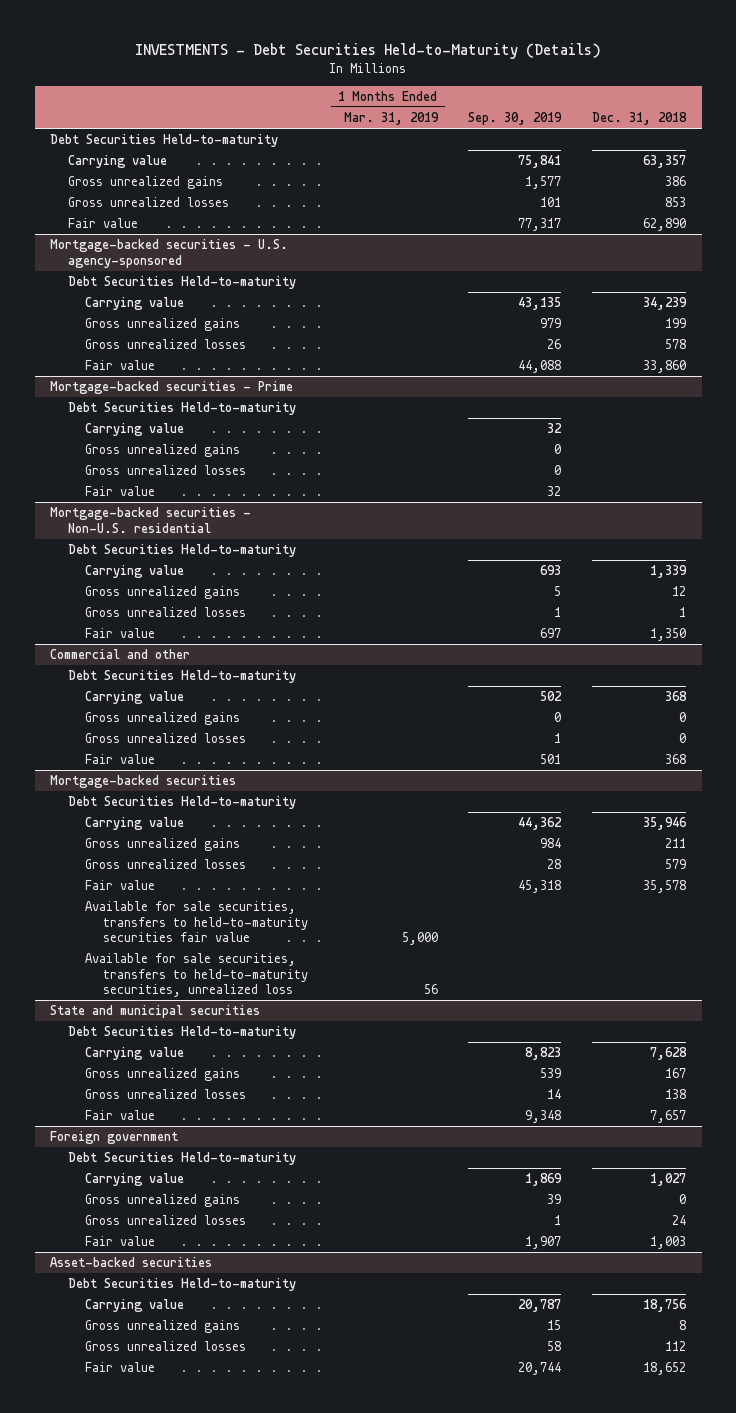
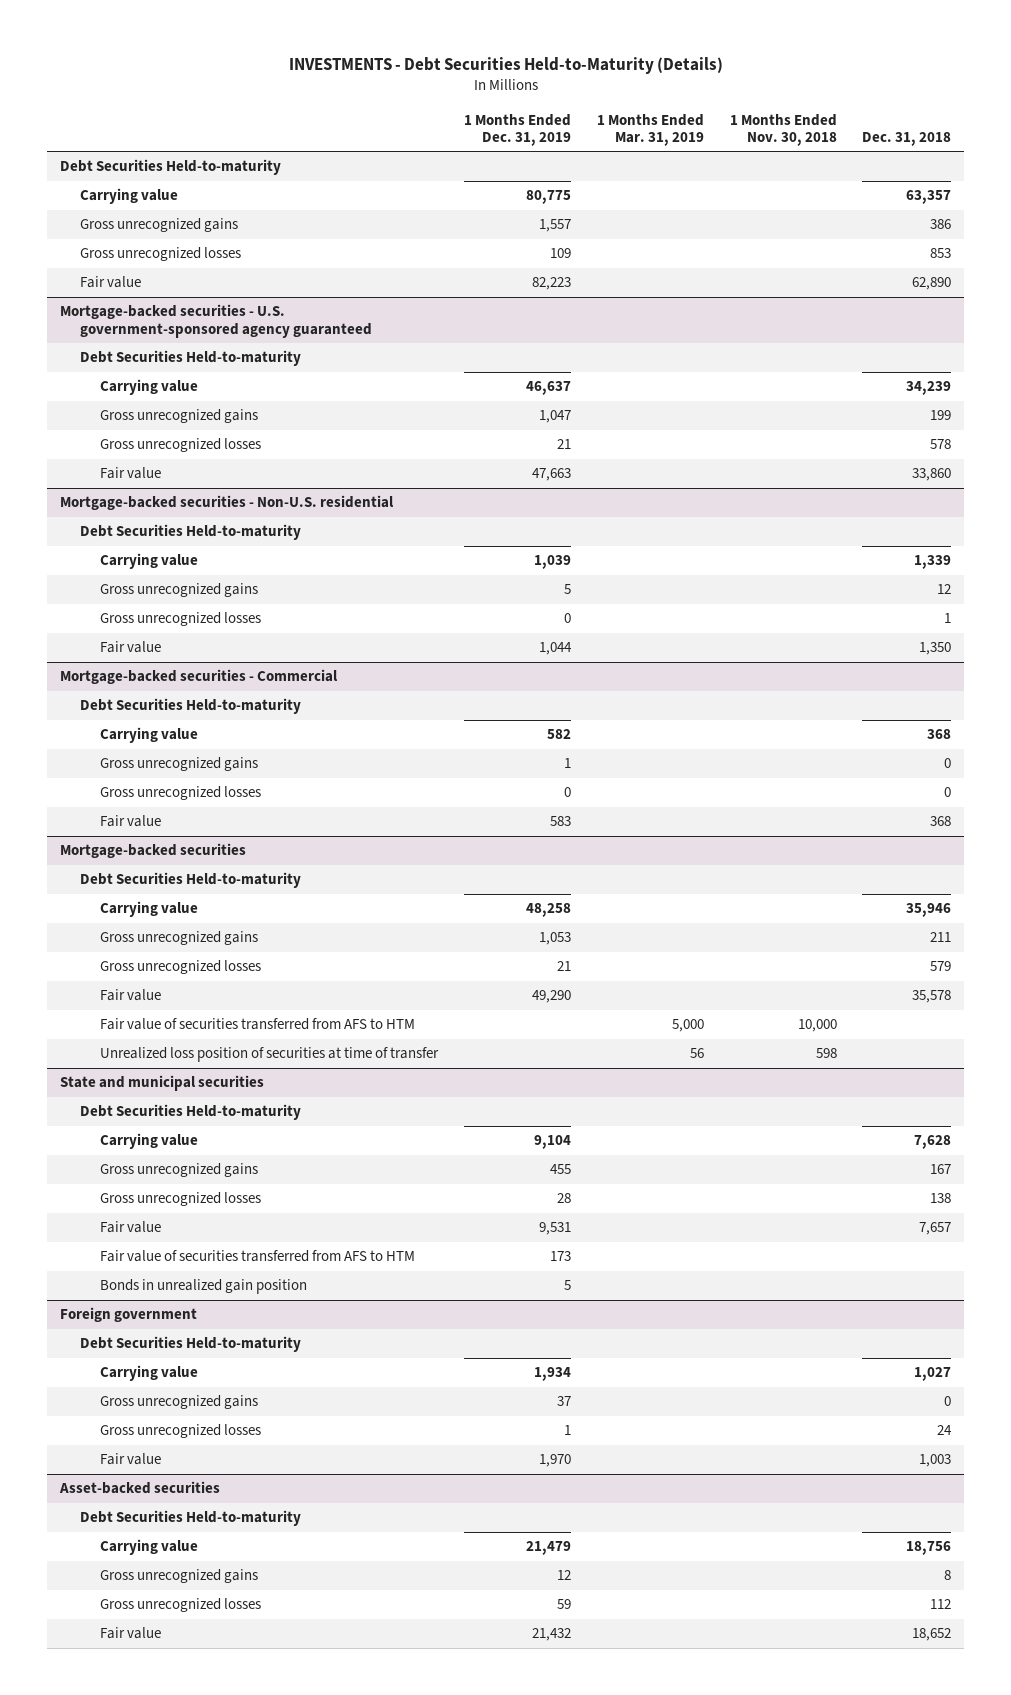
- | 1 Months Ended Mar. 31, 2019 | Sep. 30, 2019 | Dec. 31, 2018
+ | 1 Months Ended Dec. 31, 2019 | 1 Months Ended Mar. 31, 2019 | 1 Months Ended Nov. 30, 2018 | Dec. 31, 2018
- Gross unrealized gains | | 1,577 | 386
- Gross unrealized losses | | 101 | 853
+ Gross unrecognized gains | 1,557 | | | 386
+ Gross unrecognized losses | 109 | | | 853
- Mortgage-backed securities - U.S. agency-sponsored
+ Mortgage-backed securities - U.S. government-sponsored agency guaranteed
- Gross unrealized gains | | 979 | 199
- Gross unrealized losses | | 26 | 578
+ Gross unrecognized gains | 1,047 | | | 199
+ Gross unrecognized losses | 21 | | | 578
- Mortgage-backed securities - Prime
- Debt Securities Held-to-maturity
- Carrying value | | 32 |
- Gross unrealized gains | | 0 |
- Gross unrealized losses | | 0 |
- Fair value | | 32 |
@ Mortgage-backed securities - Non-U.S. residential
- Gross unrealized gains | | 5 | 12
- Gross unrealized losses | | 1 | 1
+ Gross unrecognized gains | 5 | | | 12
+ Gross unrecognized losses | 0 | | | 1
- Commercial and other
+ Mortgage-backed securities - Commercial
- Gross unrealized gains | | 0 | 0
- Gross unrealized losses | | 1 | 0
+ Gross unrecognized gains | 1 | | | 0
+ Gross unrecognized losses | 0 | | | 0
@ Mortgage-backed securities
- Gross unrealized gains | | 984 | 211
- Gross unrealized losses | | 28 | 579
+ Gross unrecognized gains | 1,053 | | | 211
+ Gross unrecognized losses | 21 | | | 579
- Available for sale securities, transfers to held-to-maturity securities fair value | 5,000 | |
- Available for sale securities, transfers to held-to-maturity securities, unrealized loss | 56 | |
+ Fair value of securities transferred from AFS to HTM | | 5,000 | 10,000 |
+ Unrealized loss position of securities at time of transfer | | 56 | 598 |
@ State and municipal securities
- Gross unrealized gains | | 539 | 167
- Gross unrealized losses | | 14 | 138
+ Gross unrecognized gains | 455 | | | 167
+ Gross unrecognized losses | 28 | | | 138
+ Fair value of securities transferred from AFS to HTM | 173 | | |
+ Bonds in unrealized gain position | 5 | | |
@ Foreign government
- Gross unrealized gains | | 39 | 0
- Gross unrealized losses | | 1 | 24
+ Gross unrecognized gains | 37 | | | 0
+ Gross unrecognized losses | 1 | | | 24
@ Asset-backed securities
- Gross unrealized gains | | 15 | 8
- Gross unrealized losses | | 58 | 112
+ Gross unrecognized gains | 12 | | | 8
+ Gross unrecognized losses | 59 | | | 112

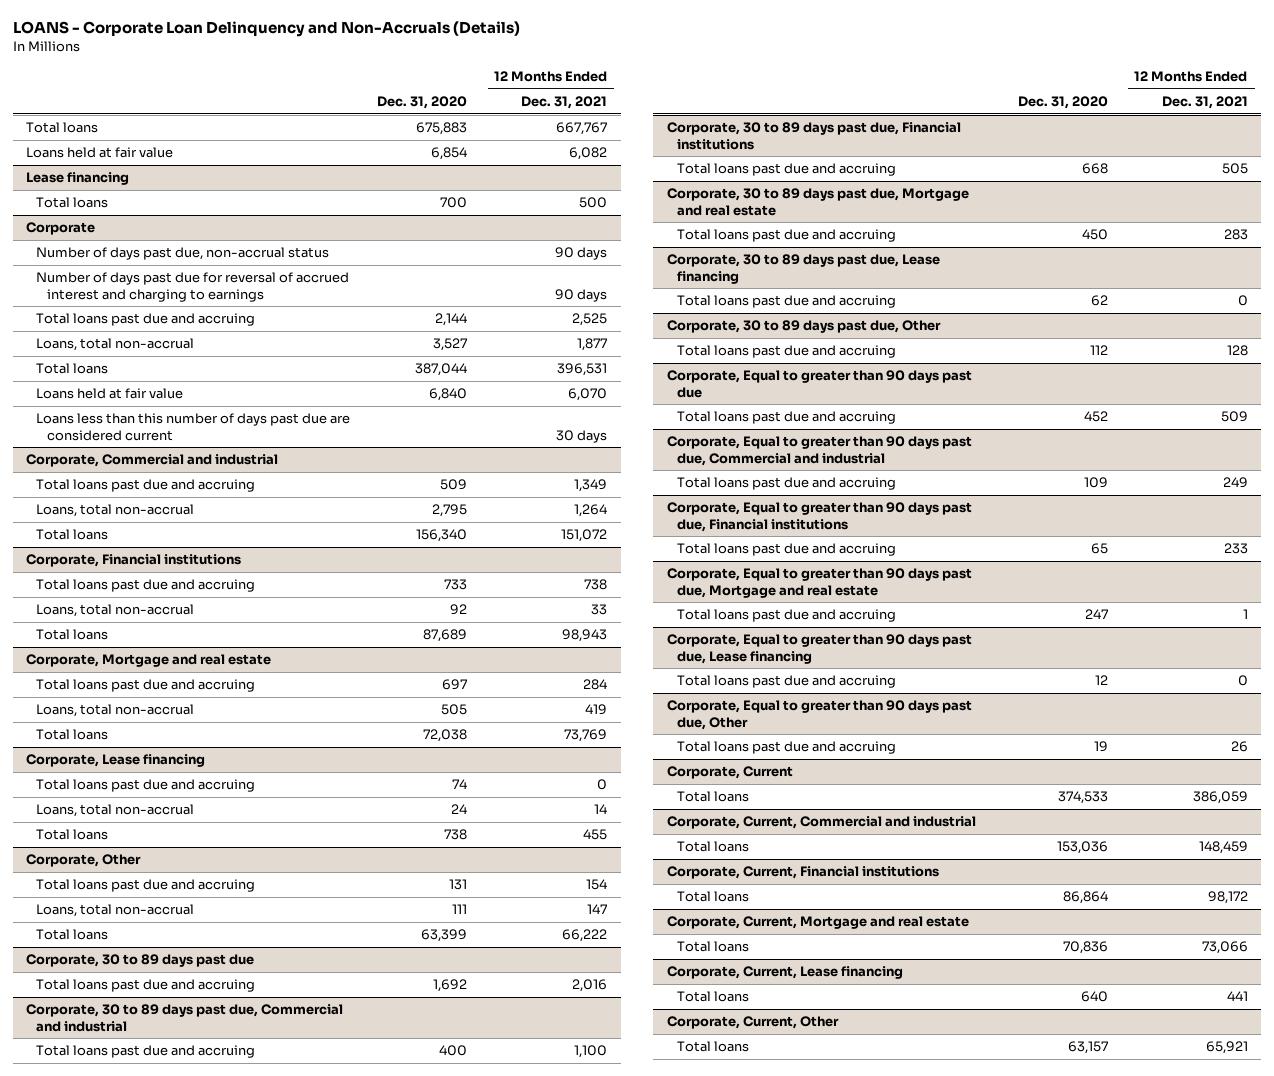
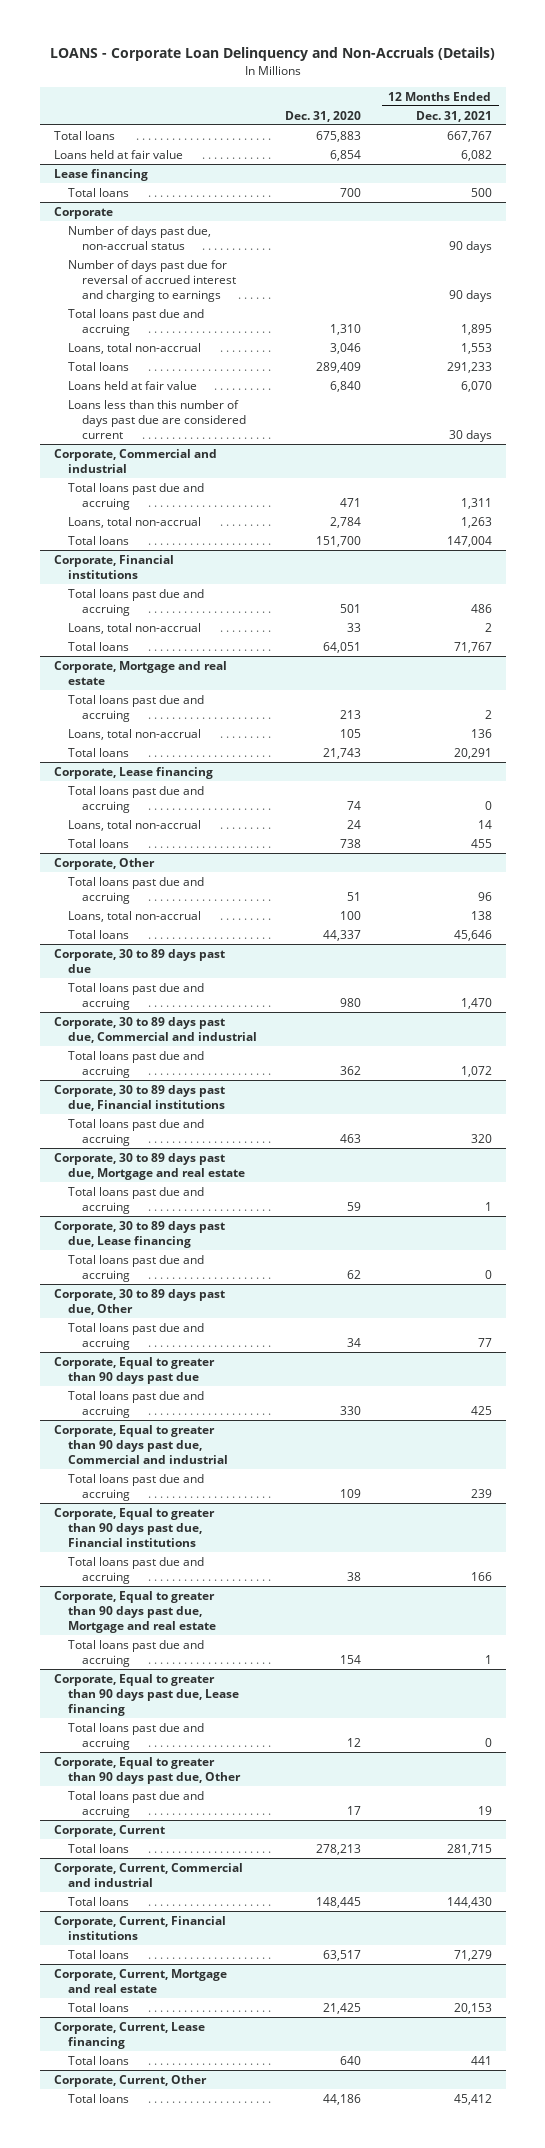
@ Corporate
- Total loans past due and accruing | 2,144 | 2,525
- Loans, total non-accrual | 3,527 | 1,877
- Total loans | 387,044 | 396,531
+ Total loans past due and accruing | 1,310 | 1,895
+ Loans, total non-accrual | 3,046 | 1,553
+ Total loans | 289,409 | 291,233
@ Corporate, Commercial and industrial
- Total loans past due and accruing | 509 | 1,349
- Loans, total non-accrual | 2,795 | 1,264
- Total loans | 156,340 | 151,072
+ Total loans past due and accruing | 471 | 1,311
+ Loans, total non-accrual | 2,784 | 1,263
+ Total loans | 151,700 | 147,004
@ Corporate, Financial institutions
- Total loans past due and accruing | 733 | 738
- Loans, total non-accrual | 92 | 33
- Total loans | 87,689 | 98,943
+ Total loans past due and accruing | 501 | 486
+ Loans, total non-accrual | 33 | 2
+ Total loans | 64,051 | 71,767
@ Corporate, Mortgage and real estate
- Total loans past due and accruing | 697 | 284
- Loans, total non-accrual | 505 | 419
- Total loans | 72,038 | 73,769
+ Total loans past due and accruing | 213 | 2
+ Loans, total non-accrual | 105 | 136
+ Total loans | 21,743 | 20,291
@ Corporate, Other
- Total loans past due and accruing | 131 | 154
- Loans, total non-accrual | 111 | 147
- Total loans | 63,399 | 66,222
+ Total loans past due and accruing | 51 | 96
+ Loans, total non-accrual | 100 | 138
+ Total loans | 44,337 | 45,646
@ Corporate, 30 to 89 days past due
- Total loans past due and accruing | 1,692 | 2,016
+ Total loans past due and accruing | 980 | 1,470
@ Corporate, 30 to 89 days past due, Commercial and industrial
- Total loans past due and accruing | 400 | 1,100
+ Total loans past due and accruing | 362 | 1,072
@ Corporate, 30 to 89 days past due, Financial institutions
- Total loans past due and accruing | 668 | 505
+ Total loans past due and accruing | 463 | 320
@ Corporate, 30 to 89 days past due, Mortgage and real estate
- Total loans past due and accruing | 450 | 283
+ Total loans past due and accruing | 59 | 1
@ Corporate, 30 to 89 days past due, Other
- Total loans past due and accruing | 112 | 128
+ Total loans past due and accruing | 34 | 77
@ Corporate, Equal to greater than 90 days past due
- Total loans past due and accruing | 452 | 509
+ Total loans past due and accruing | 330 | 425
@ Corporate, Equal to greater than 90 days past due, Commercial and industrial
- Total loans past due and accruing | 109 | 249
+ Total loans past due and accruing | 109 | 239
@ Corporate, Equal to greater than 90 days past due, Financial institutions
- Total loans past due and accruing | 65 | 233
+ Total loans past due and accruing | 38 | 166
@ Corporate, Equal to greater than 90 days past due, Mortgage and real estate
- Total loans past due and accruing | 247 | 1
+ Total loans past due and accruing | 154 | 1
@ Corporate, Equal to greater than 90 days past due, Other
- Total loans past due and accruing | 19 | 26
+ Total loans past due and accruing | 17 | 19
@ Corporate, Current
- Total loans | 374,533 | 386,059
+ Total loans | 278,213 | 281,715
@ Corporate, Current, Commercial and industrial
- Total loans | 153,036 | 148,459
+ Total loans | 148,445 | 144,430
@ Corporate, Current, Financial institutions
- Total loans | 86,864 | 98,172
+ Total loans | 63,517 | 71,279
@ Corporate, Current, Mortgage and real estate
- Total loans | 70,836 | 73,066
+ Total loans | 21,425 | 20,153
@ Corporate, Current, Other
- Total loans | 63,157 | 65,921
+ Total loans | 44,186 | 45,412

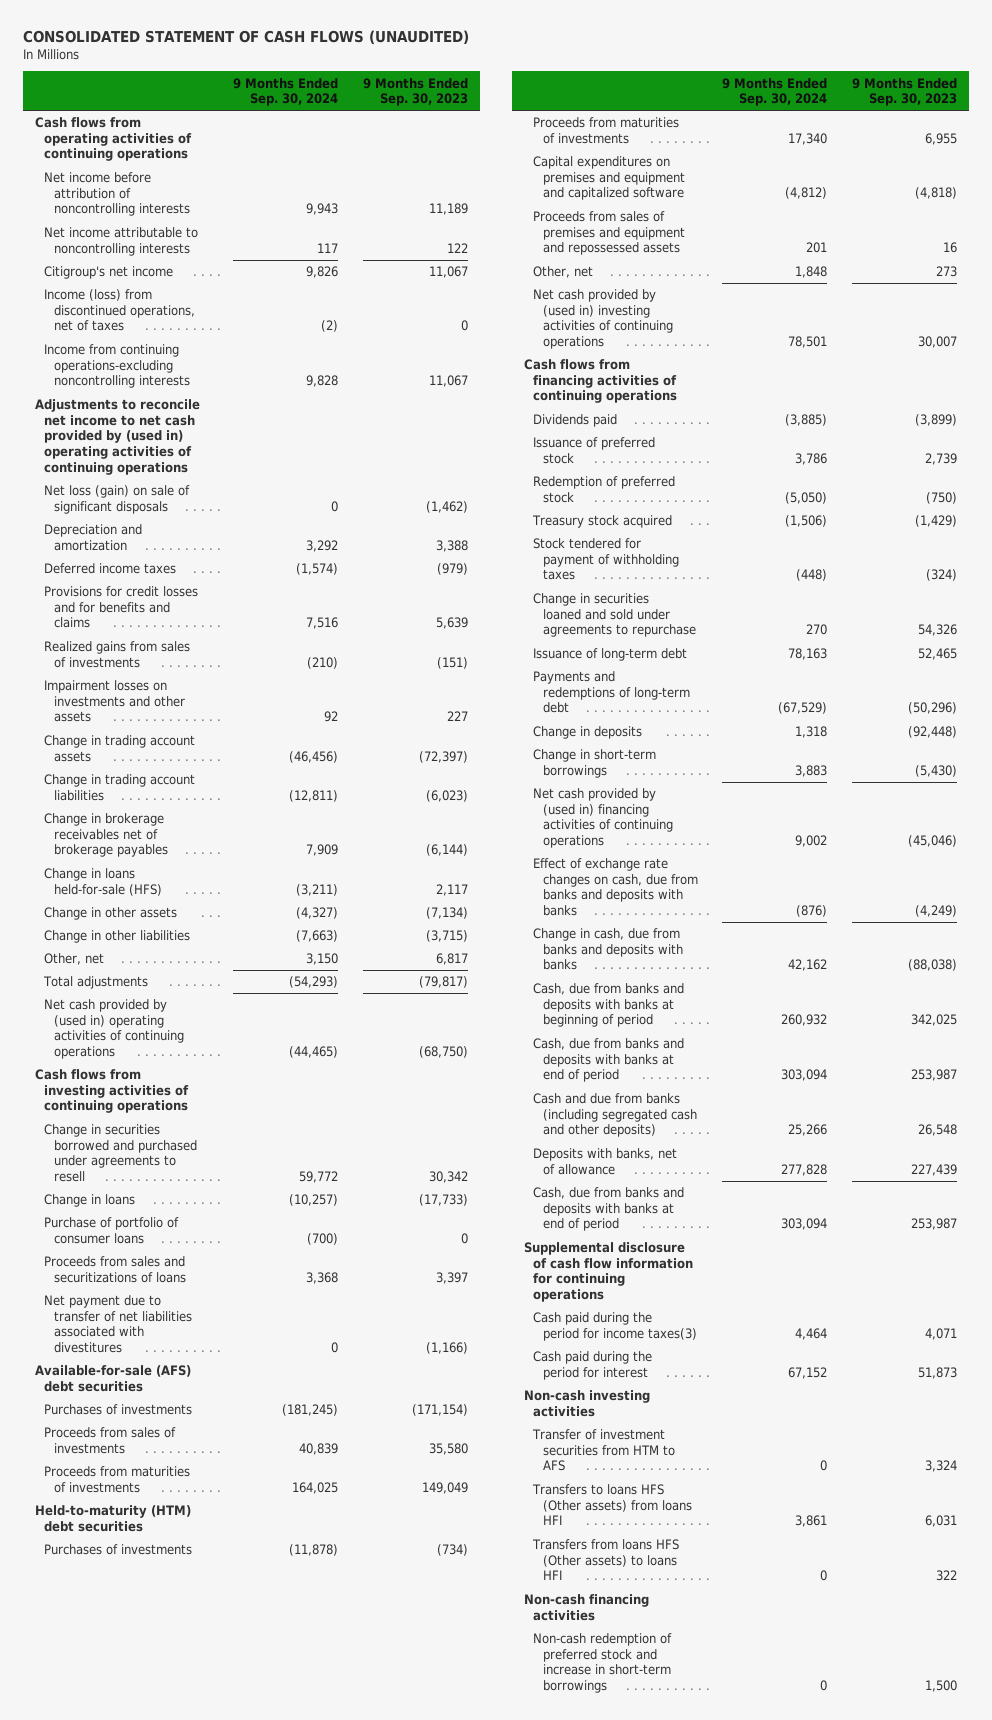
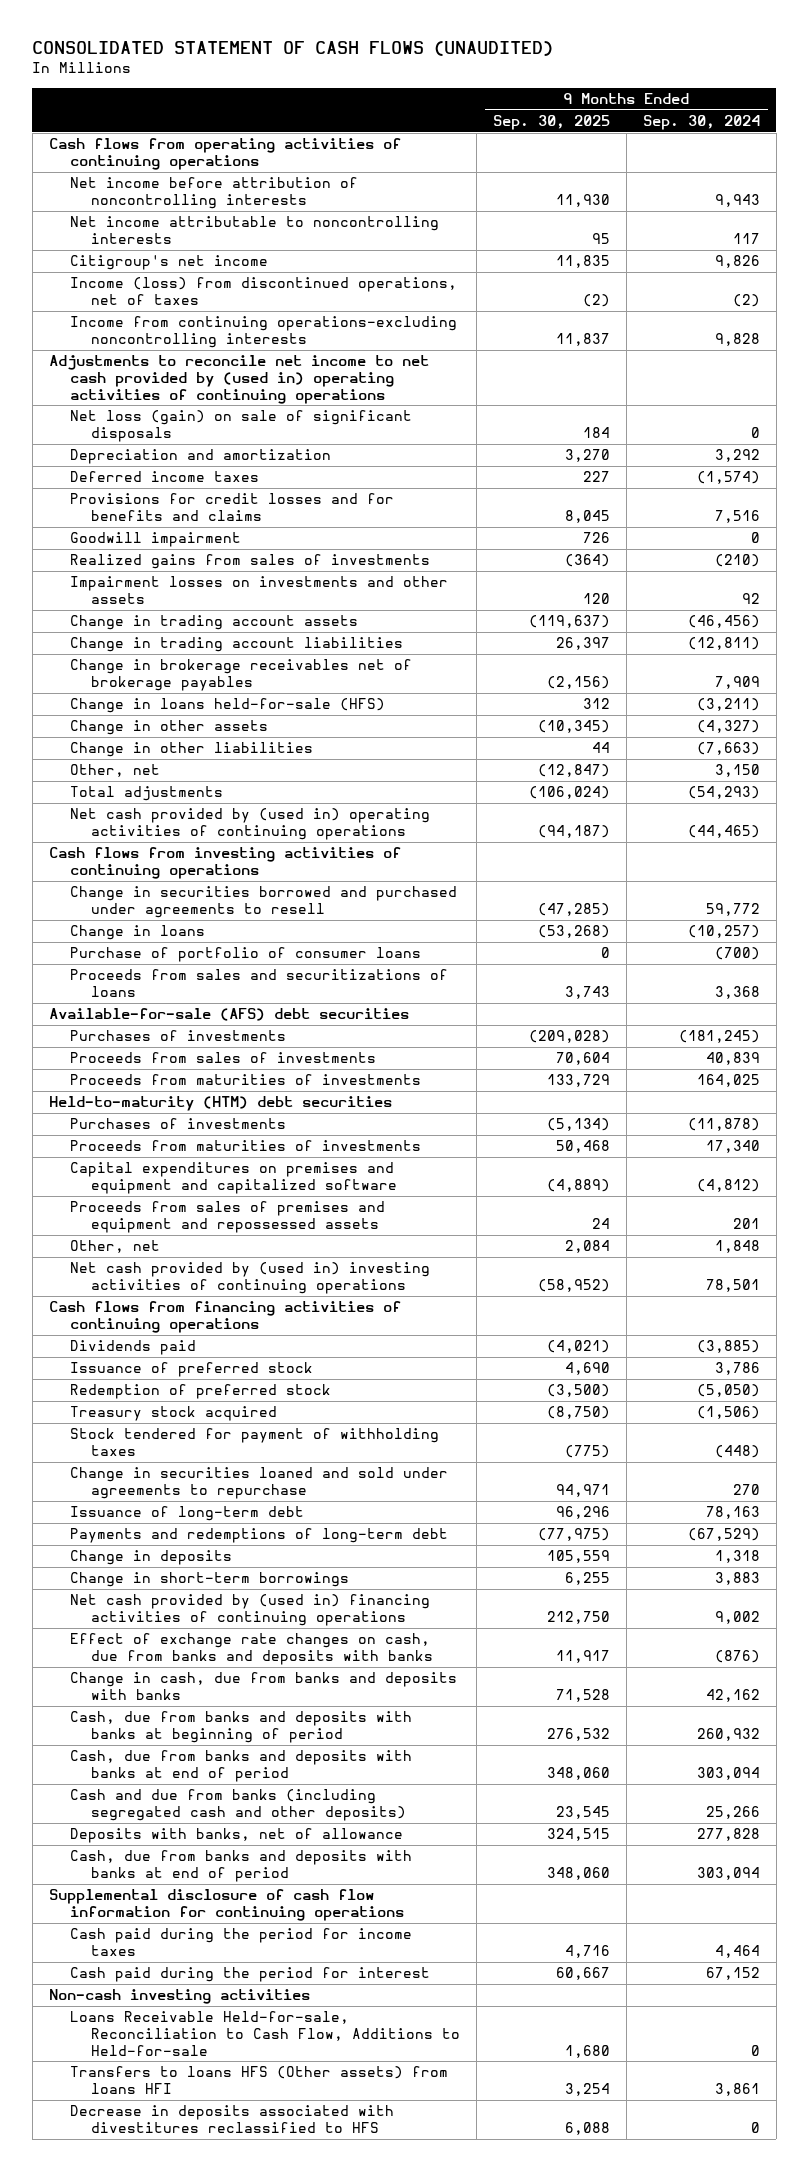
- | 9 Months Ended Sep. 30, 2024 | 9 Months Ended Sep. 30, 2023
+ | 9 Months Ended Sep. 30, 2025 | 9 Months Ended Sep. 30, 2024
+ Goodwill impairment | 726 | 0
- Net payment due to transfer of net liabilities associated with divestitures | 0 | (1,166)
- Cash paid during the period for income taxes(3) | 4,464 | 4,071
+ Cash paid during the period for income taxes | 4,716 | 4,464
- Transfer of investment securities from HTM to AFS | 0 | 3,324
+ Loans Receivable Held-for-sale, Reconciliation to Cash Flow, Additions to Held-for-sale | 1,680 | 0
- Transfers from loans HFS (Other assets) to loans HFI | 0 | 322
- Non-cash financing activities
- Non-cash redemption of preferred stock and increase in short-term borrowings | 0 | 1,500
+ Decrease in deposits associated with divestitures reclassified to HFS | 6,088 | 0

